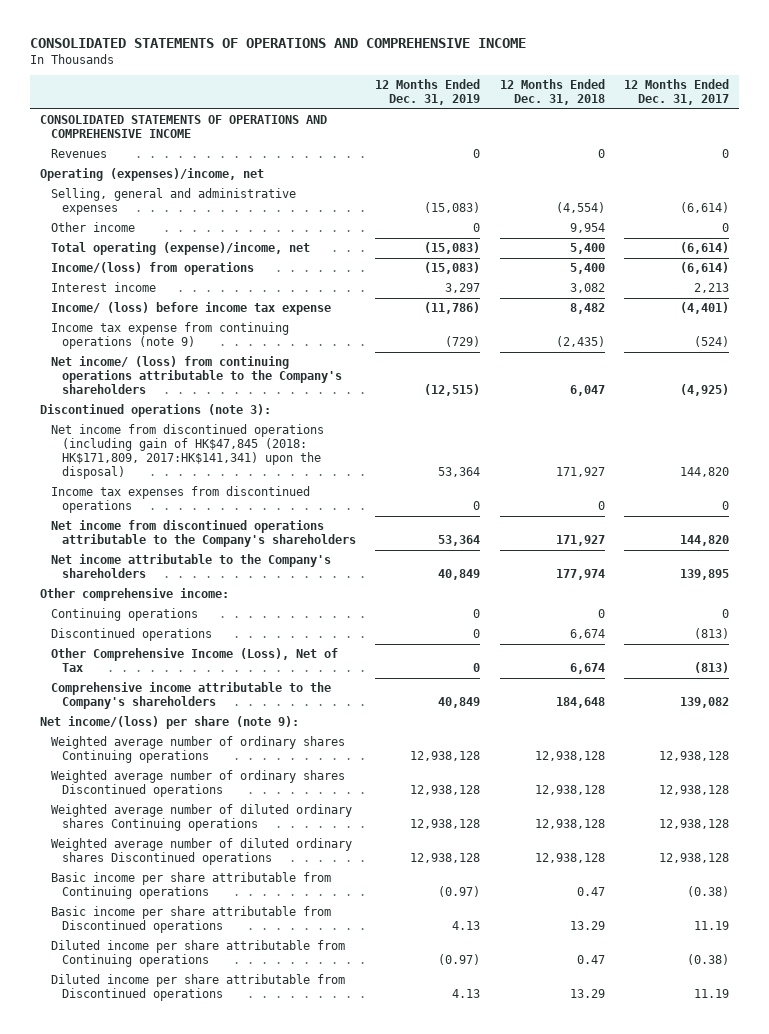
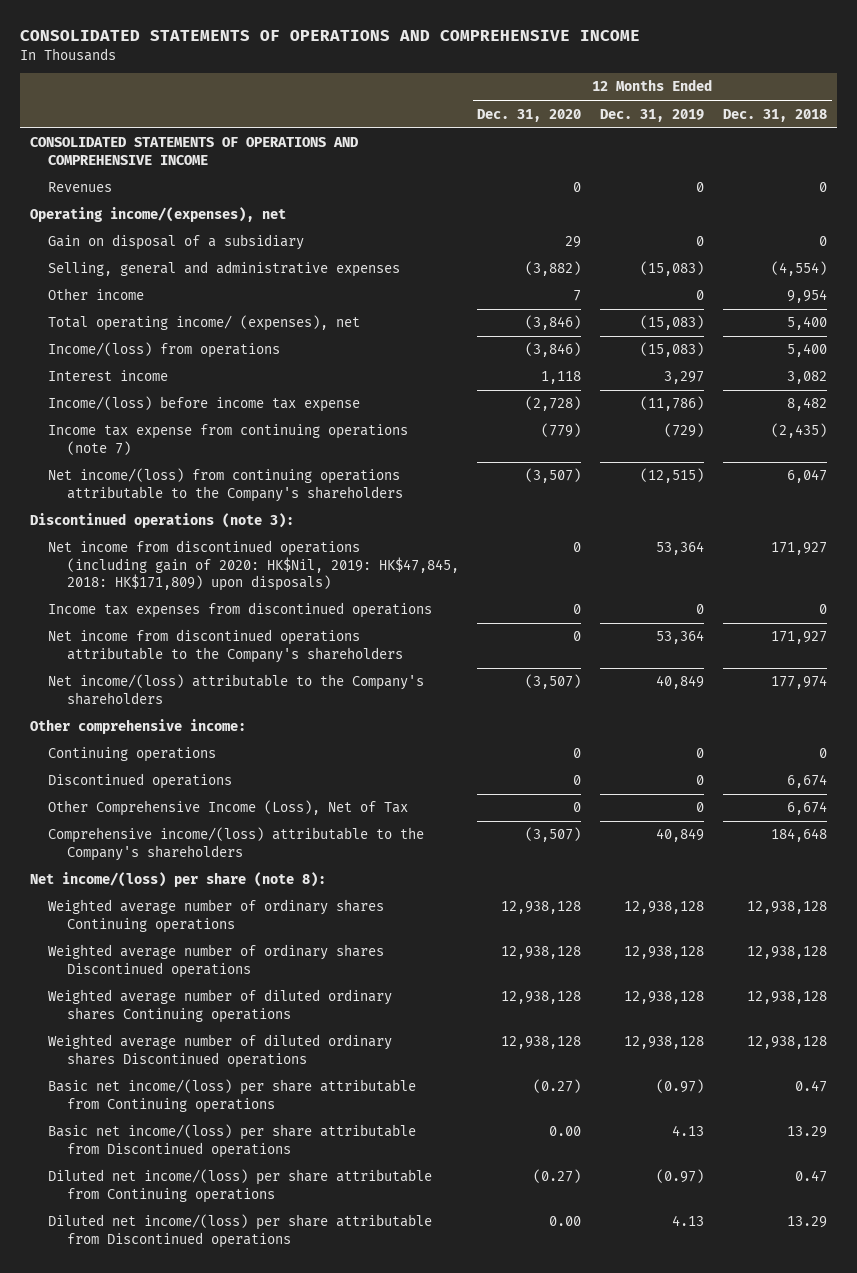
- | 12 Months Ended Dec. 31, 2019 | 12 Months Ended Dec. 31, 2018 | 12 Months Ended Dec. 31, 2017
+ | 12 Months Ended Dec. 31, 2020 | 12 Months Ended Dec. 31, 2019 | 12 Months Ended Dec. 31, 2018
- Operating (expenses)/income, net
+ Operating income/(expenses), net
+ Gain on disposal of a subsidiary | 29 | 0 | 0
- Total operating (expense)/income, net | (15,083) | 5,400 | (6,614)
+ Total operating income/ (expenses), net | (3,846) | (15,083) | 5,400
- Income/ (loss) before income tax expense | (11,786) | 8,482 | (4,401)
- Income tax expense from continuing operations (note 9) | (729) | (2,435) | (524)
- Net income/ (loss) from continuing operations attributable to the Company's shareholders | (12,515) | 6,047 | (4,925)
+ Income/(loss) before income tax expense | (2,728) | (11,786) | 8,482
+ Income tax expense from continuing operations (note 7) | (779) | (729) | (2,435)
+ Net income/(loss) from continuing operations attributable to the Company's shareholders | (3,507) | (12,515) | 6,047
- Net income from discontinued operations (including gain of HK$47,845 (2018: HK$171,809, 2017:HK$141,341) upon the disposal) | 53,364 | 171,927 | 144,820
+ Net income from discontinued operations (including gain of 2020: HK$Nil, 2019: HK$47,845, 2018: HK$171,809) upon disposals) | 0 | 53,364 | 171,927
- Net income attributable to the Company's shareholders | 40,849 | 177,974 | 139,895
+ Net income/(loss) attributable to the Company's shareholders | (3,507) | 40,849 | 177,974
- Comprehensive income attributable to the Company's shareholders | 40,849 | 184,648 | 139,082
- Net income/(loss) per share (note 9):
+ Comprehensive income/(loss) attributable to the Company's shareholders | (3,507) | 40,849 | 184,648
+ Net income/(loss) per share (note 8):
- Basic income per share attributable from Continuing operations | (0.97) | 0.47 | (0.38)
- Basic income per share attributable from Discontinued operations | 4.13 | 13.29 | 11.19
- Diluted income per share attributable from Continuing operations | (0.97) | 0.47 | (0.38)
- Diluted income per share attributable from Discontinued operations | 4.13 | 13.29 | 11.19
+ Basic net income/(loss) per share attributable from Continuing operations | (0.27) | (0.97) | 0.47
+ Basic net income/(loss) per share attributable from Discontinued operations | 0.00 | 4.13 | 13.29
+ Diluted net income/(loss) per share attributable from Continuing operations | (0.27) | (0.97) | 0.47
+ Diluted net income/(loss) per share attributable from Discontinued operations | 0.00 | 4.13 | 13.29

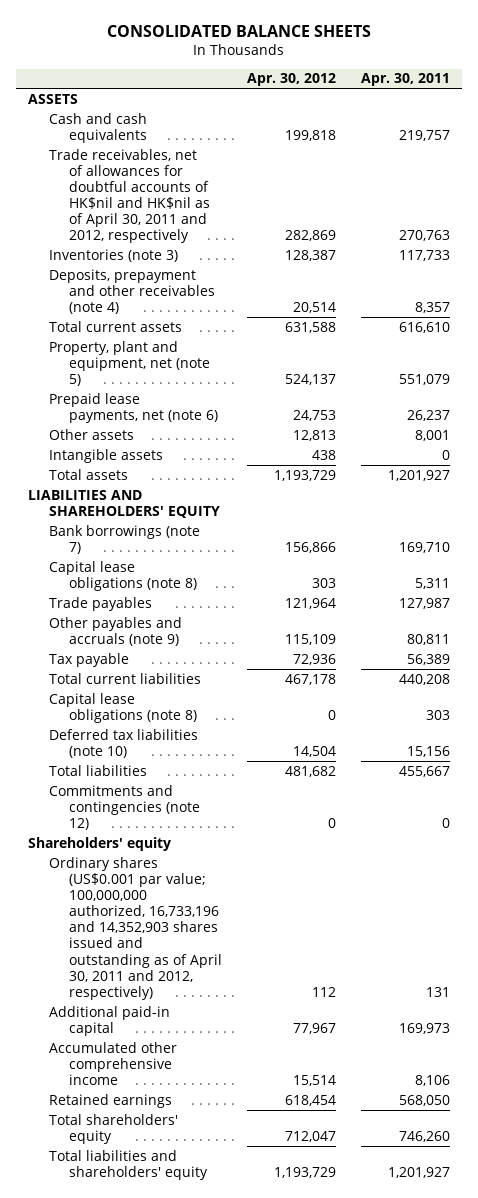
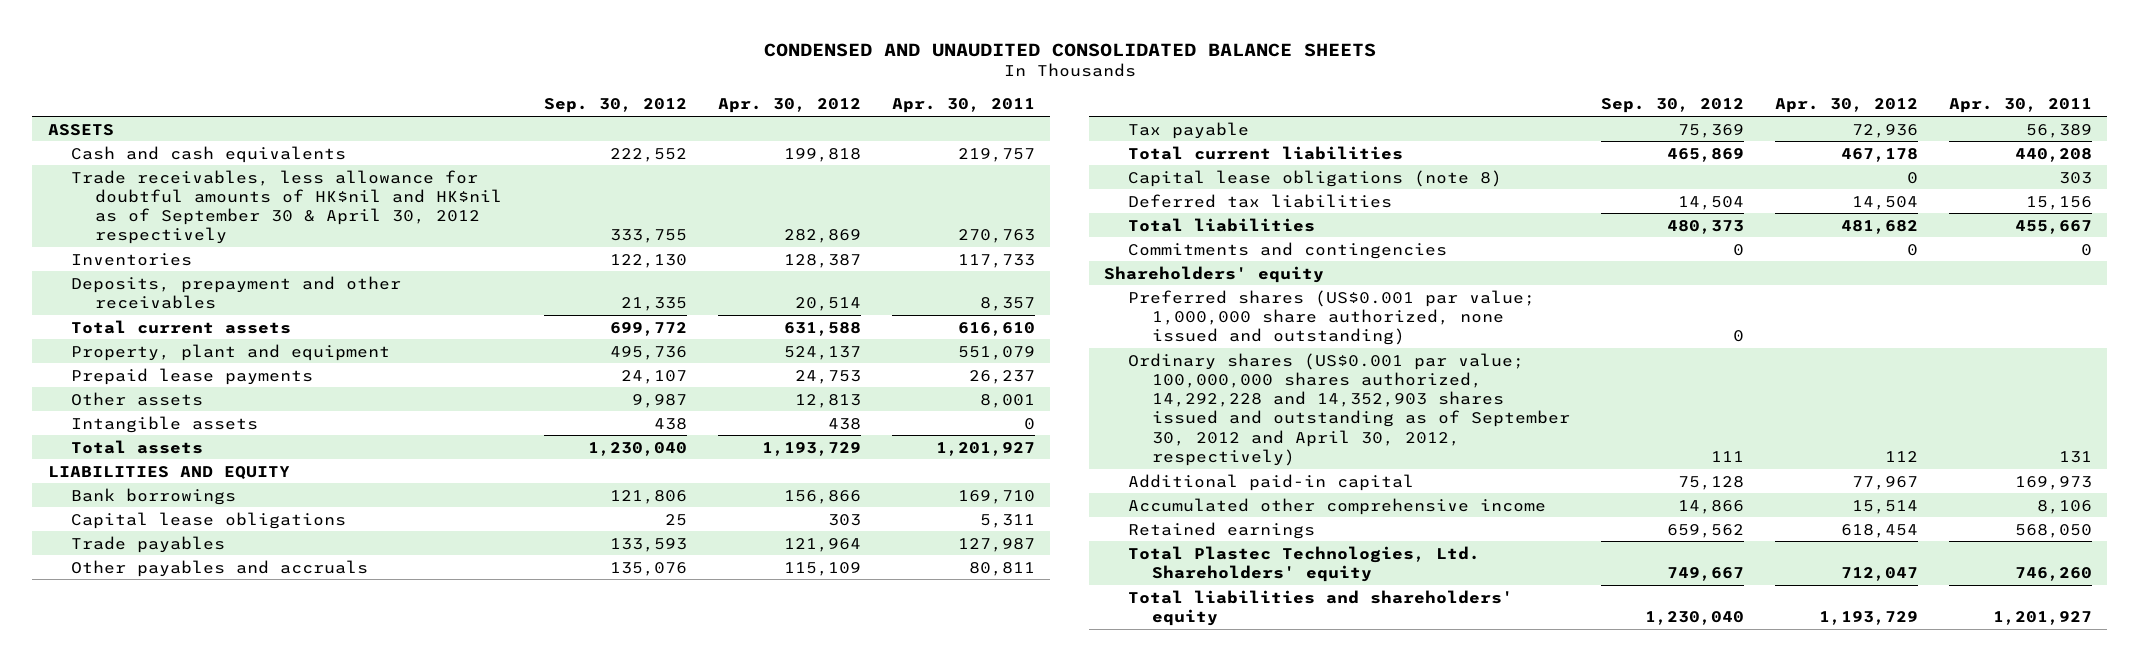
- CONSOLIDATED BALANCE SHEETS
+ CONDENSED AND UNAUDITED CONSOLIDATED BALANCE SHEETS
- | Apr. 30, 2012 | Apr. 30, 2011
+ | Sep. 30, 2012 | Apr. 30, 2012 | Apr. 30, 2011
- Trade receivables, net of allowances for doubtful accounts of HK$nil and HK$nil as of April 30, 2011 and 2012, respectively | 282,869 | 270,763
- Inventories (note 3) | 128,387 | 117,733
- Deposits, prepayment and other receivables (note 4) | 20,514 | 8,357
+ Trade receivables, less allowance for doubtful amounts of HK$nil and HK$nil as of September 30 & April 30, 2012 respectively | 333,755 | 282,869 | 270,763
+ Inventories | 122,130 | 128,387 | 117,733
+ Deposits, prepayment and other receivables | 21,335 | 20,514 | 8,357
- Property, plant and equipment, net (note 5) | 524,137 | 551,079
- Prepaid lease payments, net (note 6) | 24,753 | 26,237
+ Property, plant and equipment | 495,736 | 524,137 | 551,079
+ Prepaid lease payments | 24,107 | 24,753 | 26,237
- LIABILITIES AND SHAREHOLDERS' EQUITY
- Bank borrowings (note 7) | 156,866 | 169,710
- Capital lease obligations (note 8) | 303 | 5,311
+ LIABILITIES AND EQUITY
+ Bank borrowings | 121,806 | 156,866 | 169,710
+ Capital lease obligations | 25 | 303 | 5,311
- Other payables and accruals (note 9) | 115,109 | 80,811
+ Other payables and accruals | 135,076 | 115,109 | 80,811
- Deferred tax liabilities (note 10) | 14,504 | 15,156
+ Deferred tax liabilities | 14,504 | 14,504 | 15,156
- Commitments and contingencies (note 12) | 0 | 0
+ Commitments and contingencies | 0 | 0 | 0
- Ordinary shares (US$0.001 par value; 100,000,000 authorized, 16,733,196 and 14,352,903 shares issued and outstanding as of April 30, 2011 and 2012, respectively) | 112 | 131
+ Preferred shares (US$0.001 par value; 1,000,000 share authorized, none issued and outstanding) | 0 | |
+ Ordinary shares (US$0.001 par value; 100,000,000 shares authorized, 14,292,228 and 14,352,903 shares issued and outstanding as of September 30, 2012 and April 30, 2012, respectively) | 111 | 112 | 131
- Total shareholders' equity | 712,047 | 746,260
+ Total Plastec Technologies, Ltd. Shareholders' equity | 749,667 | 712,047 | 746,260

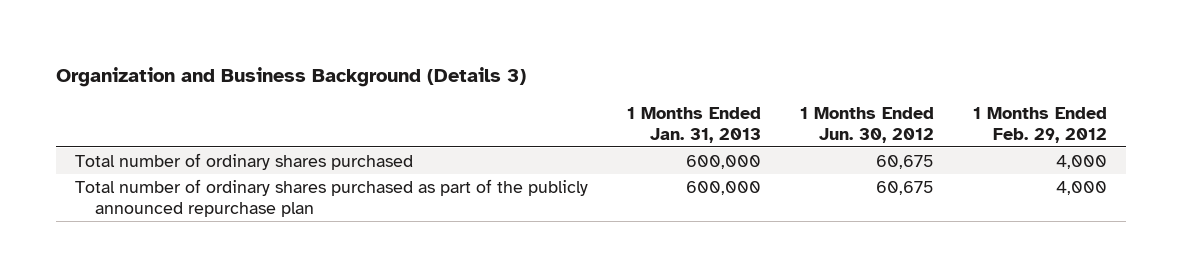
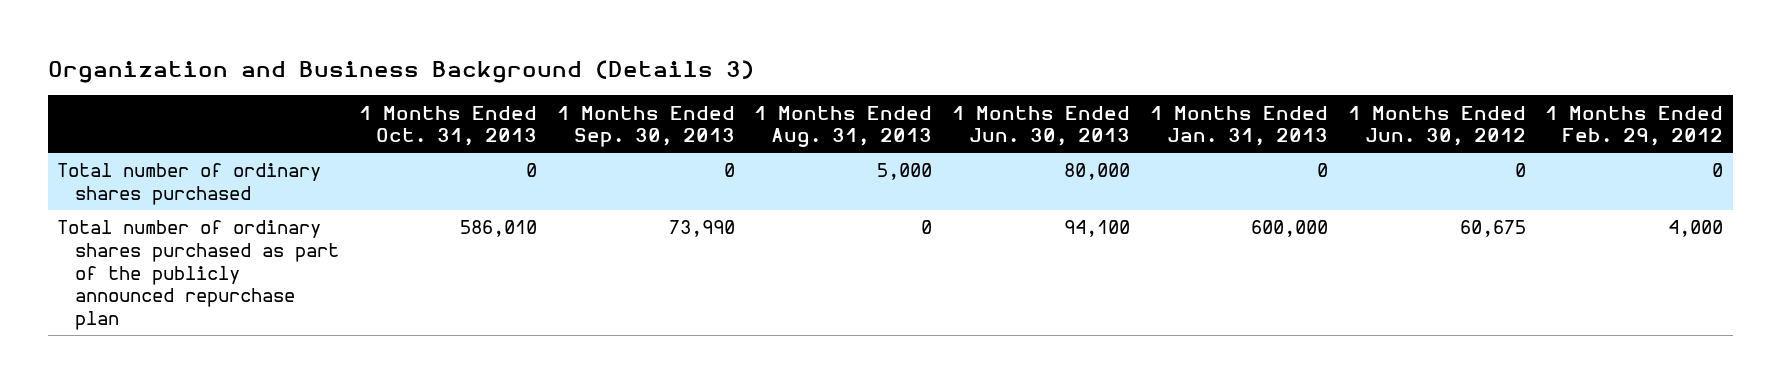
- | 1 Months Ended Jan. 31, 2013 | 1 Months Ended Jun. 30, 2012 | 1 Months Ended Feb. 29, 2012
+ | 1 Months Ended Oct. 31, 2013 | 1 Months Ended Sep. 30, 2013 | 1 Months Ended Aug. 31, 2013 | 1 Months Ended Jun. 30, 2013 | 1 Months Ended Jan. 31, 2013 | 1 Months Ended Jun. 30, 2012 | 1 Months Ended Feb. 29, 2012
- Total number of ordinary shares purchased | 600,000 | 60,675 | 4,000
+ Total number of ordinary shares purchased | 0 | 0 | 5,000 | 80,000 | 0 | 0 | 0

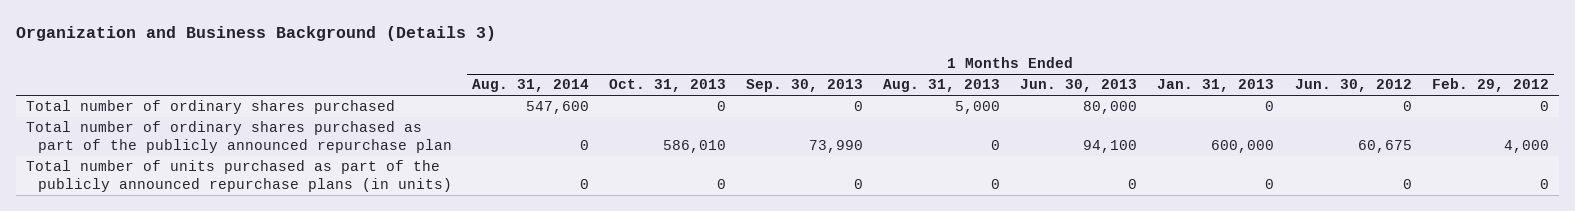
- | 1 Months Ended Oct. 31, 2013 | 1 Months Ended Sep. 30, 2013 | 1 Months Ended Aug. 31, 2013 | 1 Months Ended Jun. 30, 2013 | 1 Months Ended Jan. 31, 2013 | 1 Months Ended Jun. 30, 2012 | 1 Months Ended Feb. 29, 2012
+ | 1 Months Ended Aug. 31, 2014 | 1 Months Ended Oct. 31, 2013 | 1 Months Ended Sep. 30, 2013 | 1 Months Ended Aug. 31, 2013 | 1 Months Ended Jun. 30, 2013 | 1 Months Ended Jan. 31, 2013 | 1 Months Ended Jun. 30, 2012 | 1 Months Ended Feb. 29, 2012
+ Total number of units purchased as part of the publicly announced repurchase plans (in units) | 0 | 0 | 0 | 0 | 0 | 0 | 0 | 0

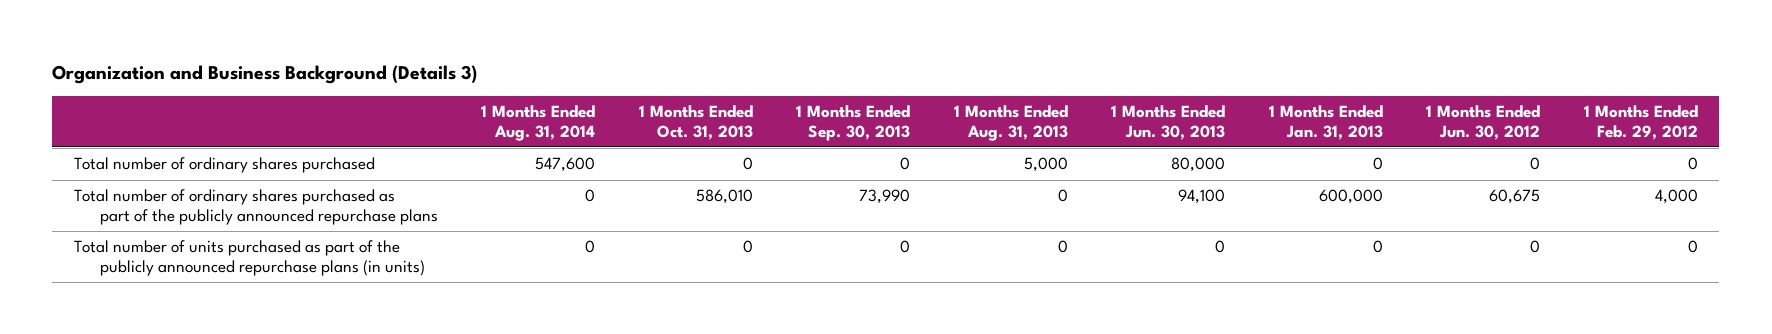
- Total number of ordinary shares purchased as part of the publicly announced repurchase plan | 0 | 586,010 | 73,990 | 0 | 94,100 | 600,000 | 60,675 | 4,000
+ Total number of ordinary shares purchased as part of the publicly announced repurchase plans | 0 | 586,010 | 73,990 | 0 | 94,100 | 600,000 | 60,675 | 4,000

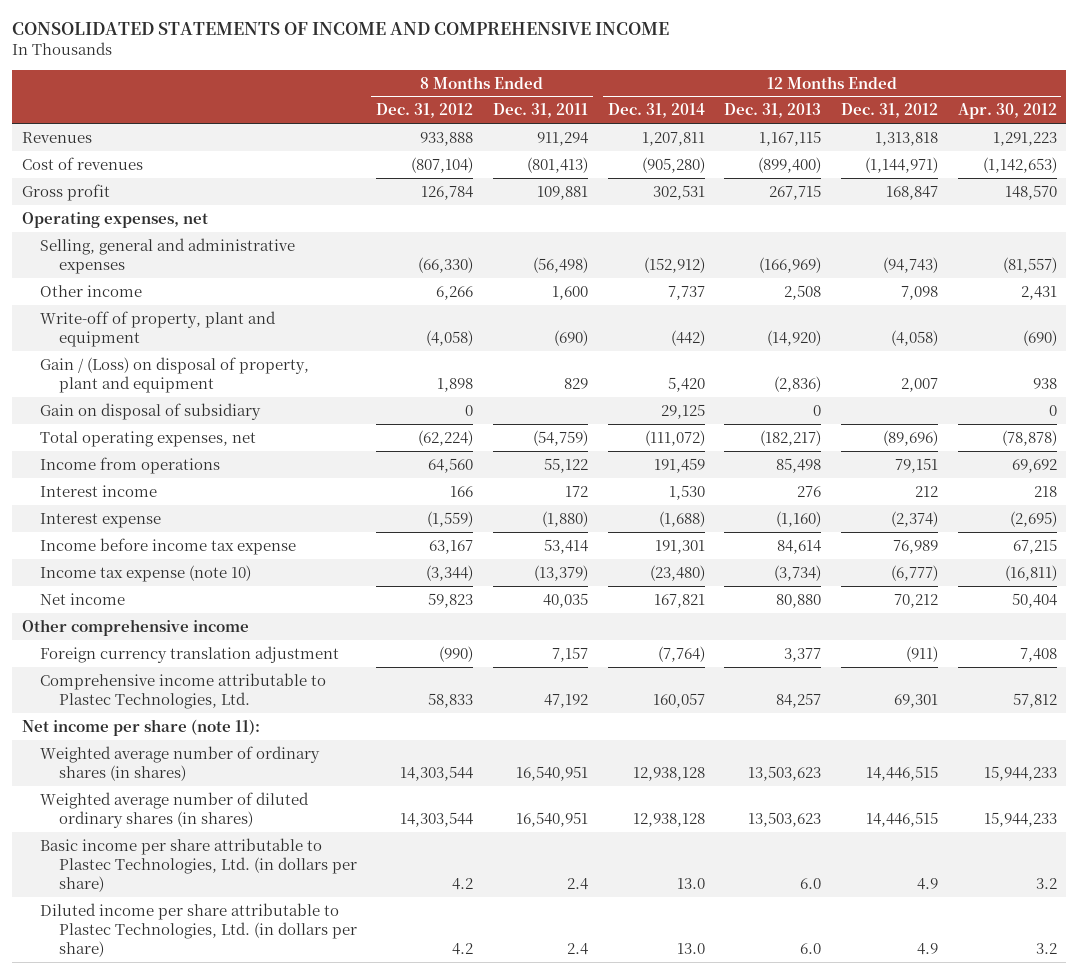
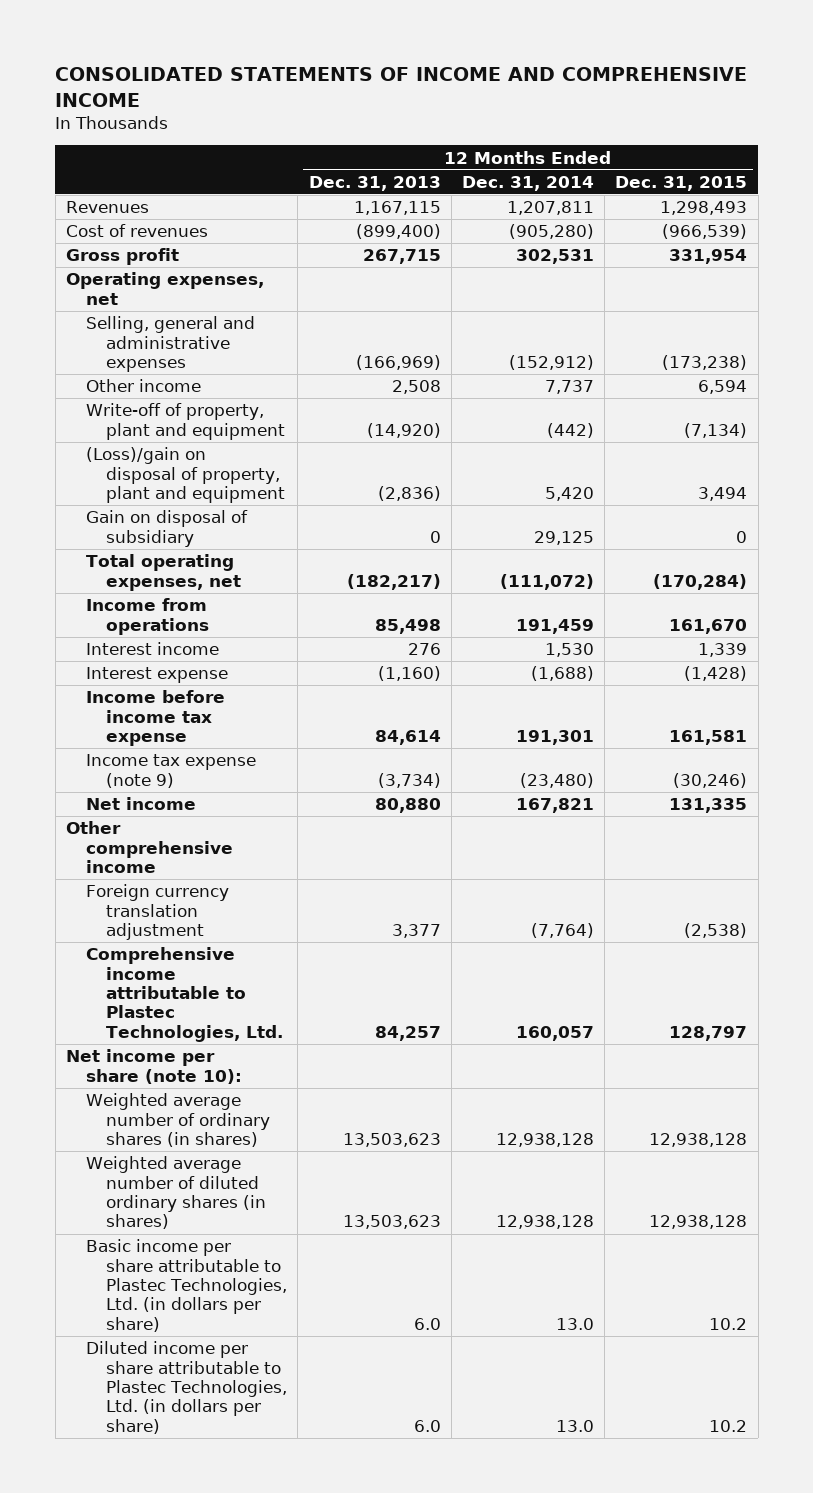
- | 8 Months Ended Dec. 31, 2012 | 8 Months Ended Dec. 31, 2011 | 12 Months Ended Dec. 31, 2014 | 12 Months Ended Dec. 31, 2013 | 12 Months Ended Dec. 31, 2012 | 12 Months Ended Apr. 30, 2012
+ | 12 Months Ended Dec. 31, 2013 | 12 Months Ended Dec. 31, 2014 | 12 Months Ended Dec. 31, 2015
- Gain / (Loss) on disposal of property, plant and equipment | 1,898 | 829 | 5,420 | (2,836) | 2,007 | 938
+ (Loss)/gain on disposal of property, plant and equipment | (2,836) | 5,420 | 3,494
- Income tax expense (note 10) | (3,344) | (13,379) | (23,480) | (3,734) | (6,777) | (16,811)
+ Income tax expense (note 9) | (3,734) | (23,480) | (30,246)
- Net income per share (note 11):
+ Net income per share (note 10):

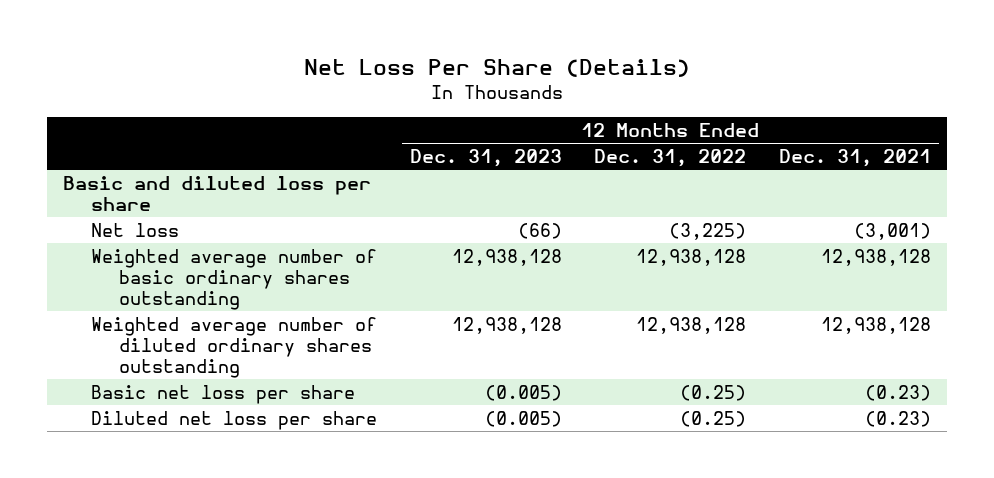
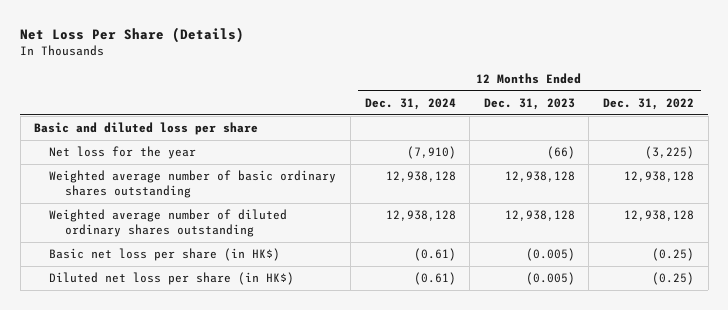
- | 12 Months Ended Dec. 31, 2023 | 12 Months Ended Dec. 31, 2022 | 12 Months Ended Dec. 31, 2021
+ | 12 Months Ended Dec. 31, 2024 | 12 Months Ended Dec. 31, 2023 | 12 Months Ended Dec. 31, 2022
- Net loss | (66) | (3,225) | (3,001)
+ Net loss for the year | (7,910) | (66) | (3,225)
- Basic net loss per share | (0.005) | (0.25) | (0.23)
- Diluted net loss per share | (0.005) | (0.25) | (0.23)
+ Basic net loss per share (in HK$) | (0.61) | (0.005) | (0.25)
+ Diluted net loss per share (in HK$) | (0.61) | (0.005) | (0.25)

